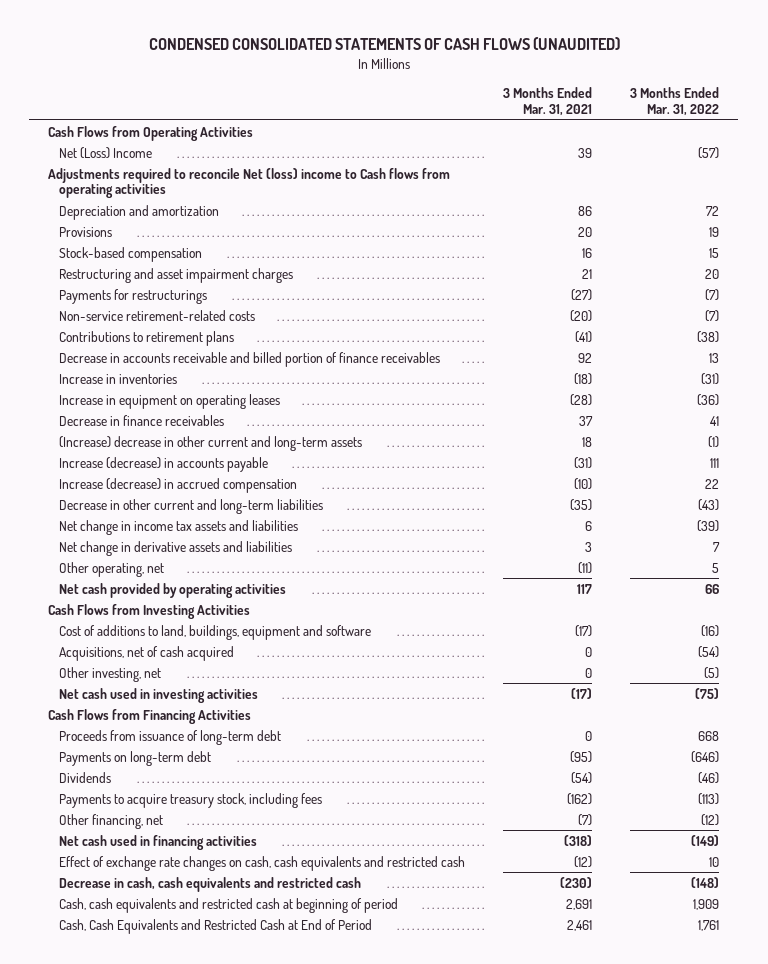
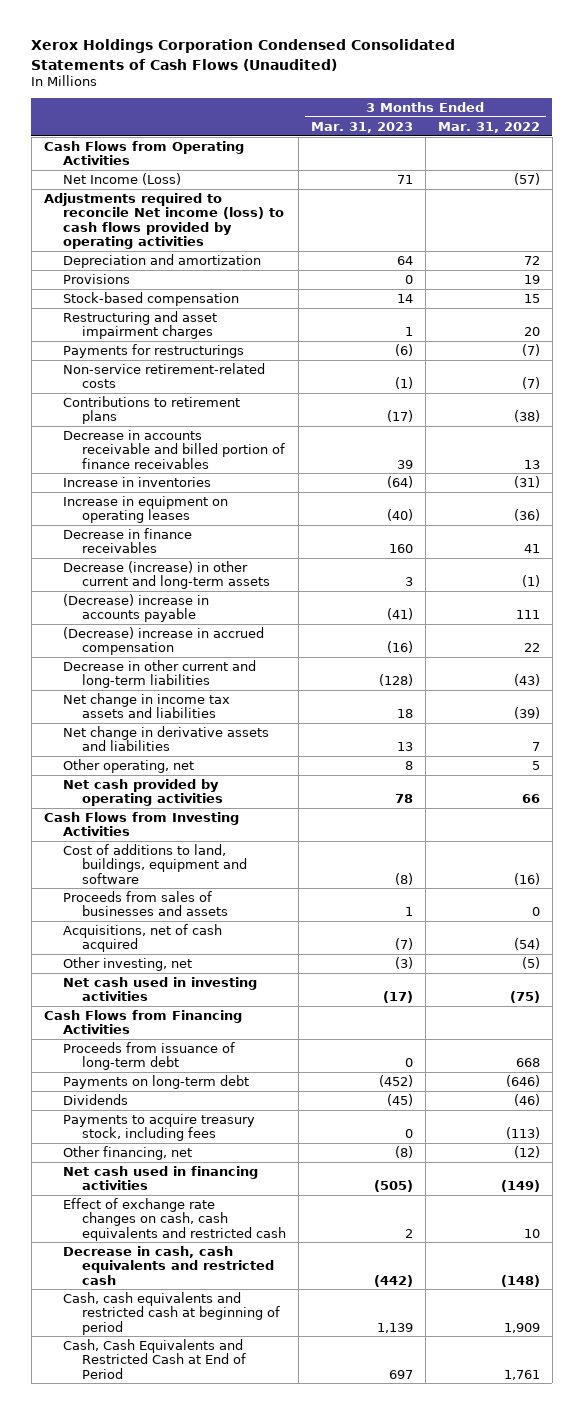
- CONDENSED CONSOLIDATED STATEMENTS OF CASH FLOWS (UNAUDITED)
+ Xerox Holdings Corporation Condensed Consolidated Statements of Cash Flows (Unaudited)
- | 3 Months Ended Mar. 31, 2021 | 3 Months Ended Mar. 31, 2022
+ | 3 Months Ended Mar. 31, 2023 | 3 Months Ended Mar. 31, 2022
- Net (Loss) Income | 39 | (57)
- Adjustments required to reconcile Net (loss) income to Cash flows from operating activities
+ Net Income (Loss) | 71 | (57)
+ Adjustments required to reconcile Net income (loss) to cash flows provided by operating activities
- (Increase) decrease in other current and long-term assets | 18 | (1)
- Increase (decrease) in accounts payable | (31) | 111
- Increase (decrease) in accrued compensation | (10) | 22
+ Decrease (increase) in other current and long-term assets | 3 | (1)
+ (Decrease) increase in accounts payable | (41) | 111
+ (Decrease) increase in accrued compensation | (16) | 22
+ Proceeds from sales of businesses and assets | 1 | 0

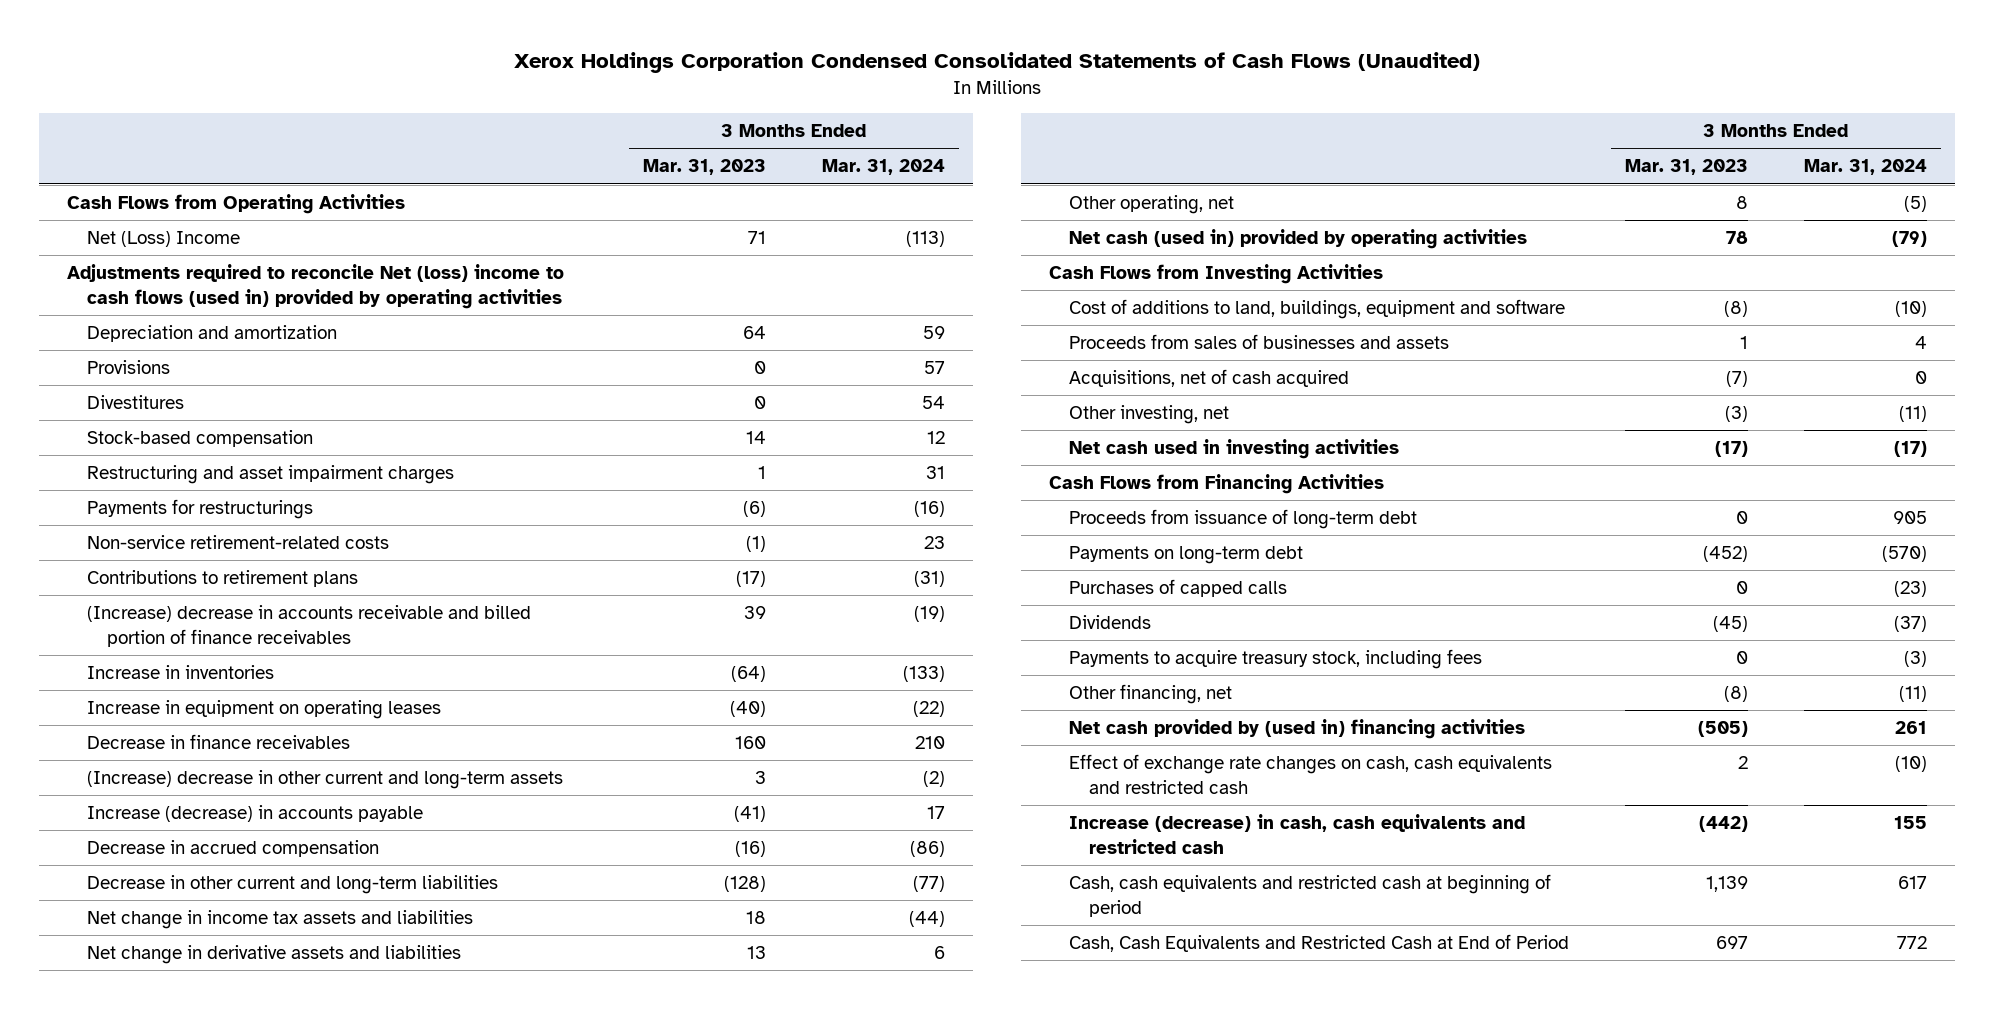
- | 3 Months Ended Mar. 31, 2023 | 3 Months Ended Mar. 31, 2022
+ | 3 Months Ended Mar. 31, 2023 | 3 Months Ended Mar. 31, 2024
- Net Income (Loss) | 71 | (57)
- Adjustments required to reconcile Net income (loss) to cash flows provided by operating activities
+ Net (Loss) Income | 71 | (113)
+ Adjustments required to reconcile Net (loss) income to cash flows (used in) provided by operating activities
+ Divestitures | 0 | 54
- Decrease in accounts receivable and billed portion of finance receivables | 39 | 13
+ (Increase) decrease in accounts receivable and billed portion of finance receivables | 39 | (19)
- Decrease (increase) in other current and long-term assets | 3 | (1)
- (Decrease) increase in accounts payable | (41) | 111
- (Decrease) increase in accrued compensation | (16) | 22
+ (Increase) decrease in other current and long-term assets | 3 | (2)
+ Increase (decrease) in accounts payable | (41) | 17
+ Decrease in accrued compensation | (16) | (86)
- Net cash provided by operating activities | 78 | 66
+ Net cash (used in) provided by operating activities | 78 | (79)
+ Purchases of capped calls | 0 | (23)
- Net cash used in financing activities | (505) | (149)
+ Net cash provided by (used in) financing activities | (505) | 261
- Decrease in cash, cash equivalents and restricted cash | (442) | (148)
+ Increase (decrease) in cash, cash equivalents and restricted cash | (442) | 155

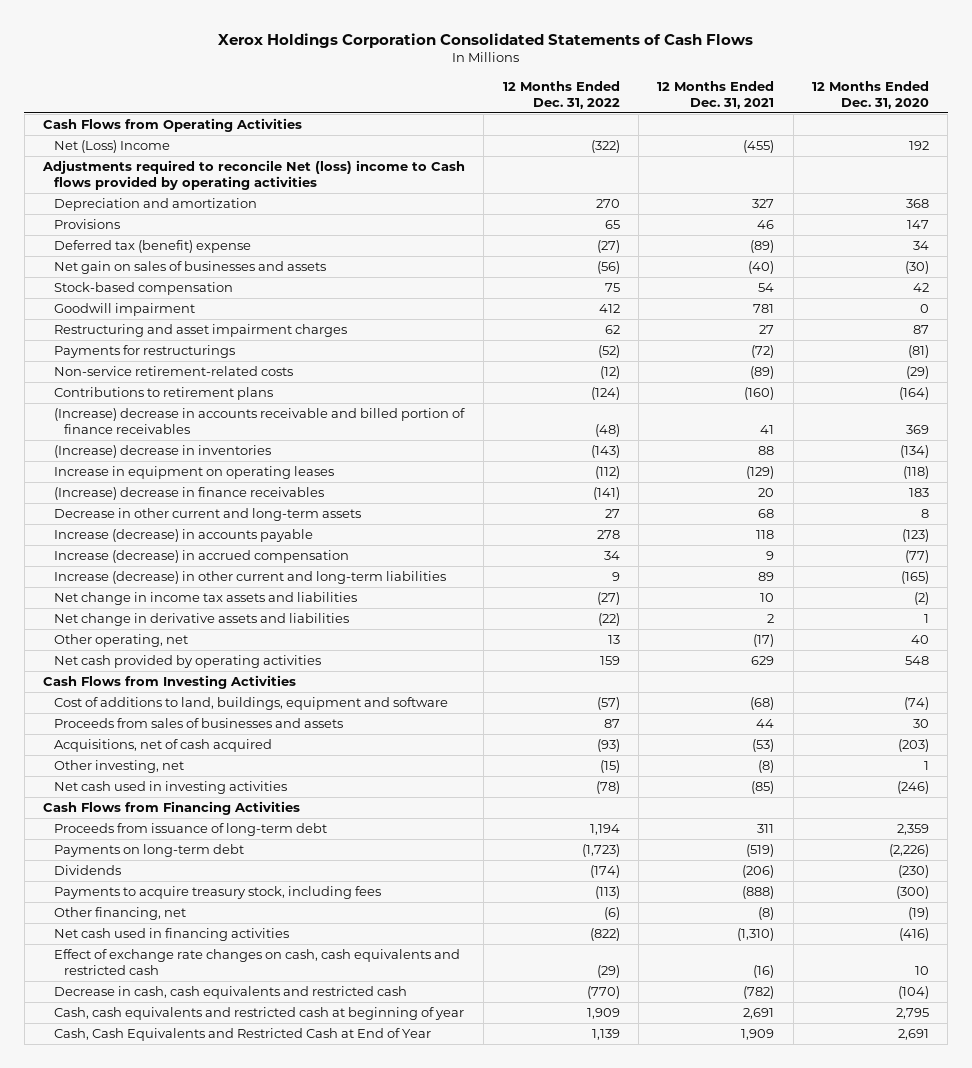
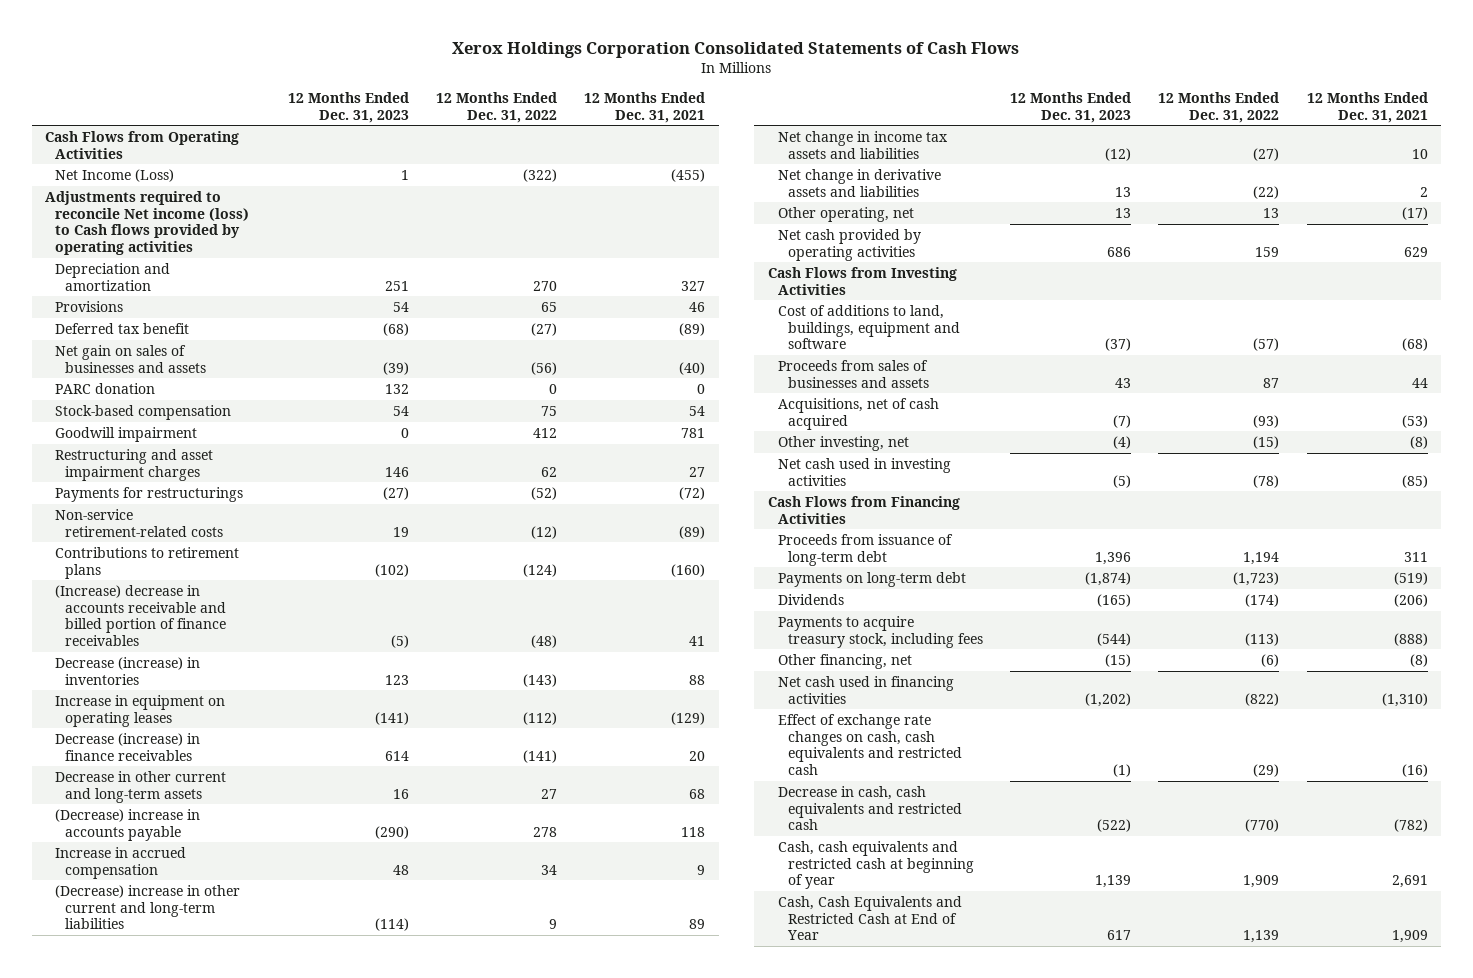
- | 12 Months Ended Dec. 31, 2022 | 12 Months Ended Dec. 31, 2021 | 12 Months Ended Dec. 31, 2020
+ | 12 Months Ended Dec. 31, 2023 | 12 Months Ended Dec. 31, 2022 | 12 Months Ended Dec. 31, 2021
- Net (Loss) Income | (322) | (455) | 192
- Adjustments required to reconcile Net (loss) income to Cash flows provided by operating activities
+ Net Income (Loss) | 1 | (322) | (455)
+ Adjustments required to reconcile Net income (loss) to Cash flows provided by operating activities
- Deferred tax (benefit) expense | (27) | (89) | 34
+ Deferred tax benefit | (68) | (27) | (89)
+ PARC donation | 132 | 0 | 0
- (Increase) decrease in inventories | (143) | 88 | (134)
+ Decrease (increase) in inventories | 123 | (143) | 88
- (Increase) decrease in finance receivables | (141) | 20 | 183
+ Decrease (increase) in finance receivables | 614 | (141) | 20
- Increase (decrease) in accounts payable | 278 | 118 | (123)
- Increase (decrease) in accrued compensation | 34 | 9 | (77)
- Increase (decrease) in other current and long-term liabilities | 9 | 89 | (165)
+ (Decrease) increase in accounts payable | (290) | 278 | 118
+ Increase in accrued compensation | 48 | 34 | 9
+ (Decrease) increase in other current and long-term liabilities | (114) | 9 | 89

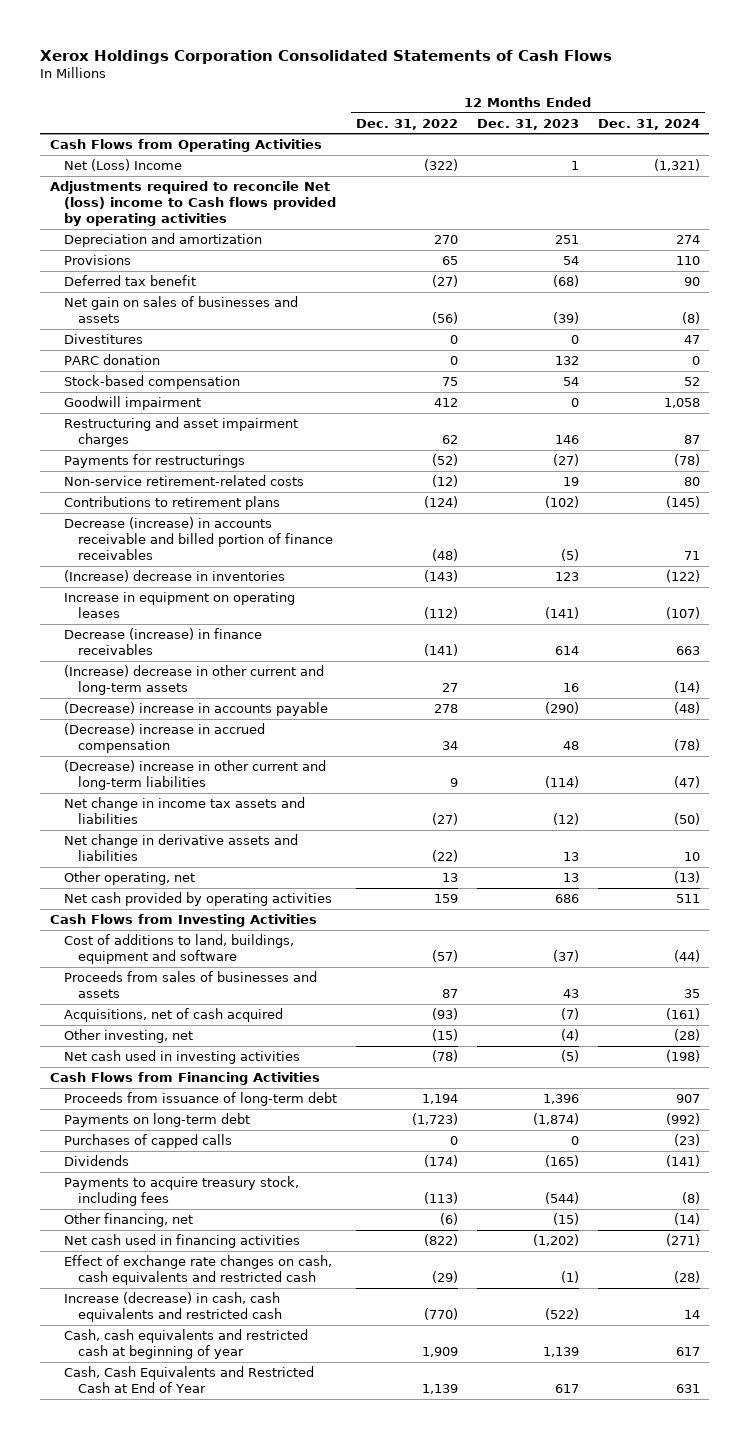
- | 12 Months Ended Dec. 31, 2023 | 12 Months Ended Dec. 31, 2022 | 12 Months Ended Dec. 31, 2021
+ | 12 Months Ended Dec. 31, 2022 | 12 Months Ended Dec. 31, 2023 | 12 Months Ended Dec. 31, 2024
- Net Income (Loss) | 1 | (322) | (455)
- Adjustments required to reconcile Net income (loss) to Cash flows provided by operating activities
+ Net (Loss) Income | (322) | 1 | (1,321)
+ Adjustments required to reconcile Net (loss) income to Cash flows provided by operating activities
+ Divestitures | 0 | 0 | 47
- (Increase) decrease in accounts receivable and billed portion of finance receivables | (5) | (48) | 41
- Decrease (increase) in inventories | 123 | (143) | 88
+ Decrease (increase) in accounts receivable and billed portion of finance receivables | (48) | (5) | 71
+ (Increase) decrease in inventories | (143) | 123 | (122)
- Decrease in other current and long-term assets | 16 | 27 | 68
+ (Increase) decrease in other current and long-term assets | 27 | 16 | (14)
- Increase in accrued compensation | 48 | 34 | 9
+ (Decrease) increase in accrued compensation | 34 | 48 | (78)
+ Purchases of capped calls | 0 | 0 | (23)
- Decrease in cash, cash equivalents and restricted cash | (522) | (770) | (782)
+ Increase (decrease) in cash, cash equivalents and restricted cash | (770) | (522) | 14

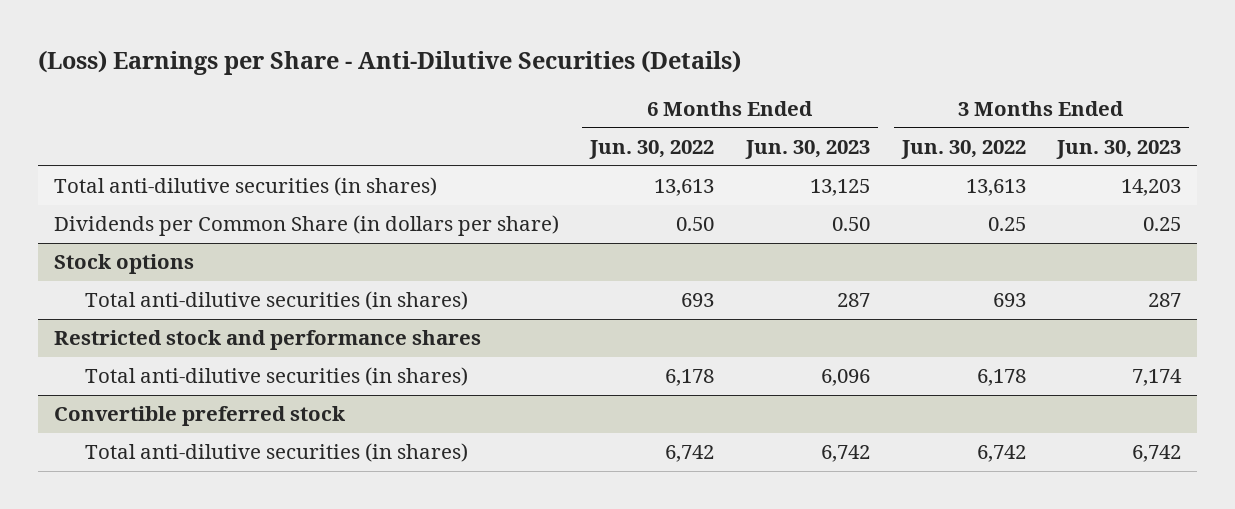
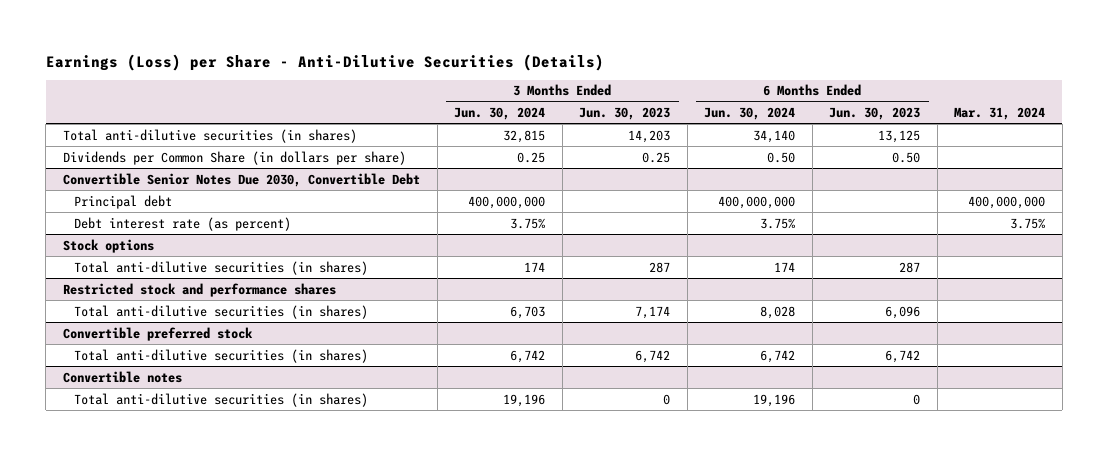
- (Loss) Earnings per Share - Anti-Dilutive Securities (Details)
+ Earnings (Loss) per Share - Anti-Dilutive Securities (Details)
- | 6 Months Ended Jun. 30, 2022 | 6 Months Ended Jun. 30, 2023 | 3 Months Ended Jun. 30, 2022 | 3 Months Ended Jun. 30, 2023
+ | 3 Months Ended Jun. 30, 2024 | 3 Months Ended Jun. 30, 2023 | 6 Months Ended Jun. 30, 2024 | 6 Months Ended Jun. 30, 2023 | Mar. 31, 2024
+ Convertible Senior Notes Due 2030, Convertible Debt
+ Principal debt | 400,000,000 | | 400,000,000 | | 400,000,000
+ Debt interest rate (as percent) | 3.75% | | 3.75% | | 3.75%
+ Convertible notes
+ Total anti-dilutive securities (in shares) | 19,196 | 0 | 19,196 | 0 |

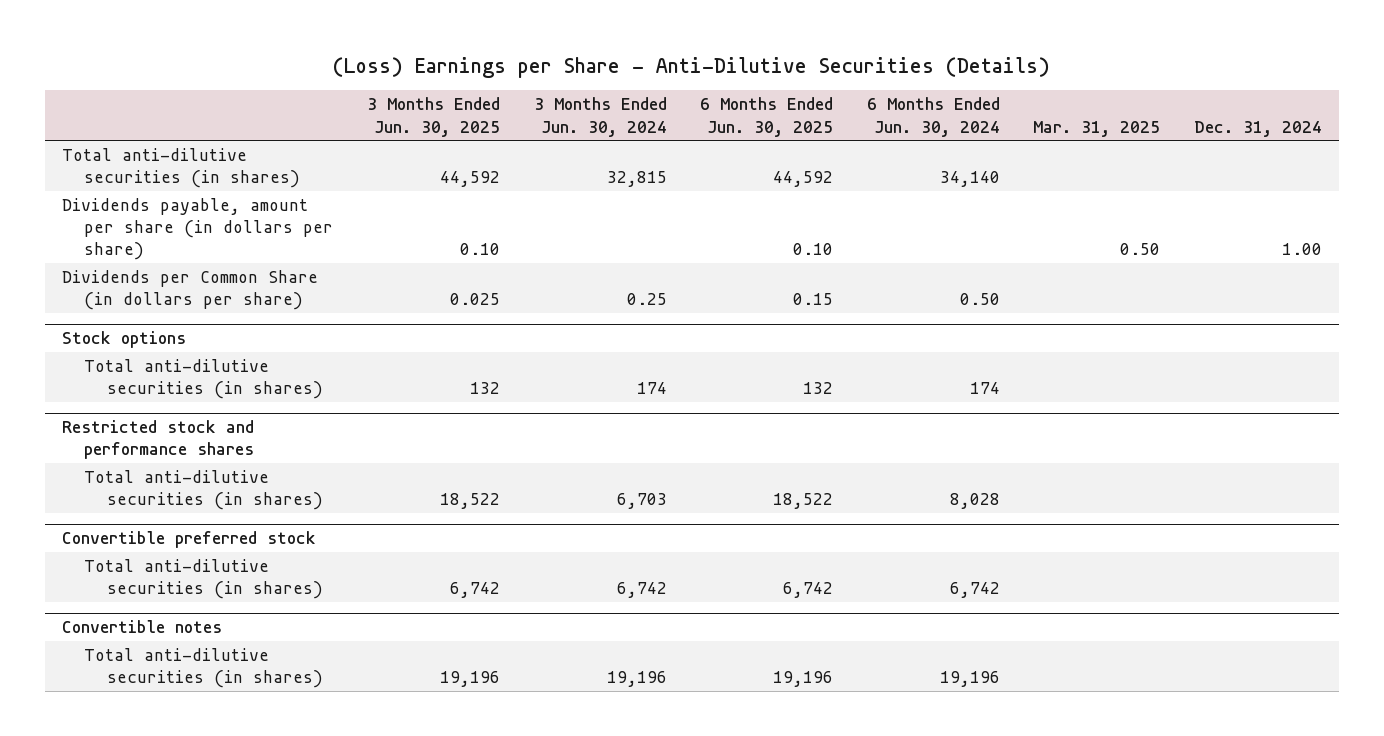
- Earnings (Loss) per Share - Anti-Dilutive Securities (Details)
+ (Loss) Earnings per Share - Anti-Dilutive Securities (Details)
- | 3 Months Ended Jun. 30, 2024 | 3 Months Ended Jun. 30, 2023 | 6 Months Ended Jun. 30, 2024 | 6 Months Ended Jun. 30, 2023 | Mar. 31, 2024
+ | 3 Months Ended Jun. 30, 2025 | 3 Months Ended Jun. 30, 2024 | 6 Months Ended Jun. 30, 2025 | 6 Months Ended Jun. 30, 2024 | Mar. 31, 2025 | Dec. 31, 2024
+ Dividends payable, amount per share (in dollars per share) | 0.10 | | 0.10 | | 0.50 | 1.00
- Convertible Senior Notes Due 2030, Convertible Debt
- Principal debt | 400,000,000 | | 400,000,000 | | 400,000,000
- Debt interest rate (as percent) | 3.75% | | 3.75% | | 3.75%

